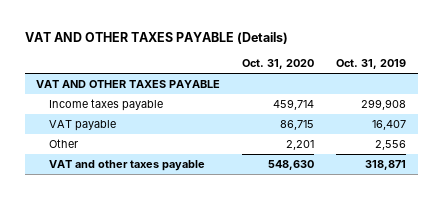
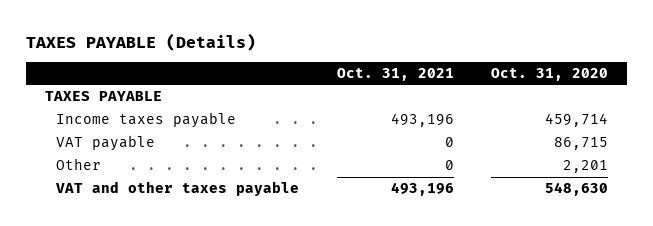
- VAT AND OTHER TAXES PAYABLE (Details)
+ TAXES PAYABLE (Details)
- | Oct. 31, 2020 | Oct. 31, 2019
+ | Oct. 31, 2021 | Oct. 31, 2020
- VAT AND OTHER TAXES PAYABLE
+ TAXES PAYABLE

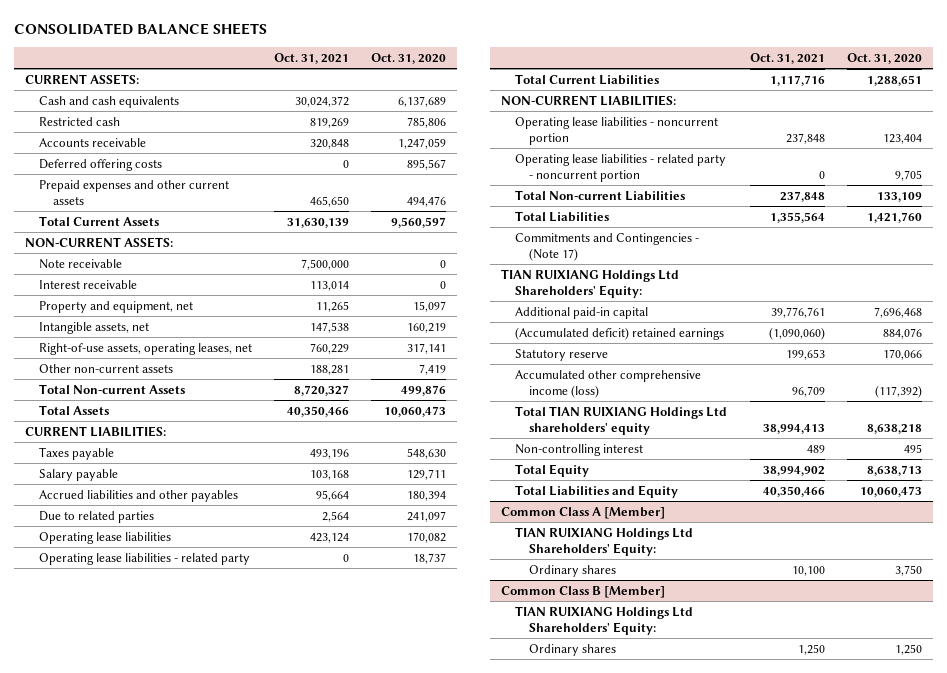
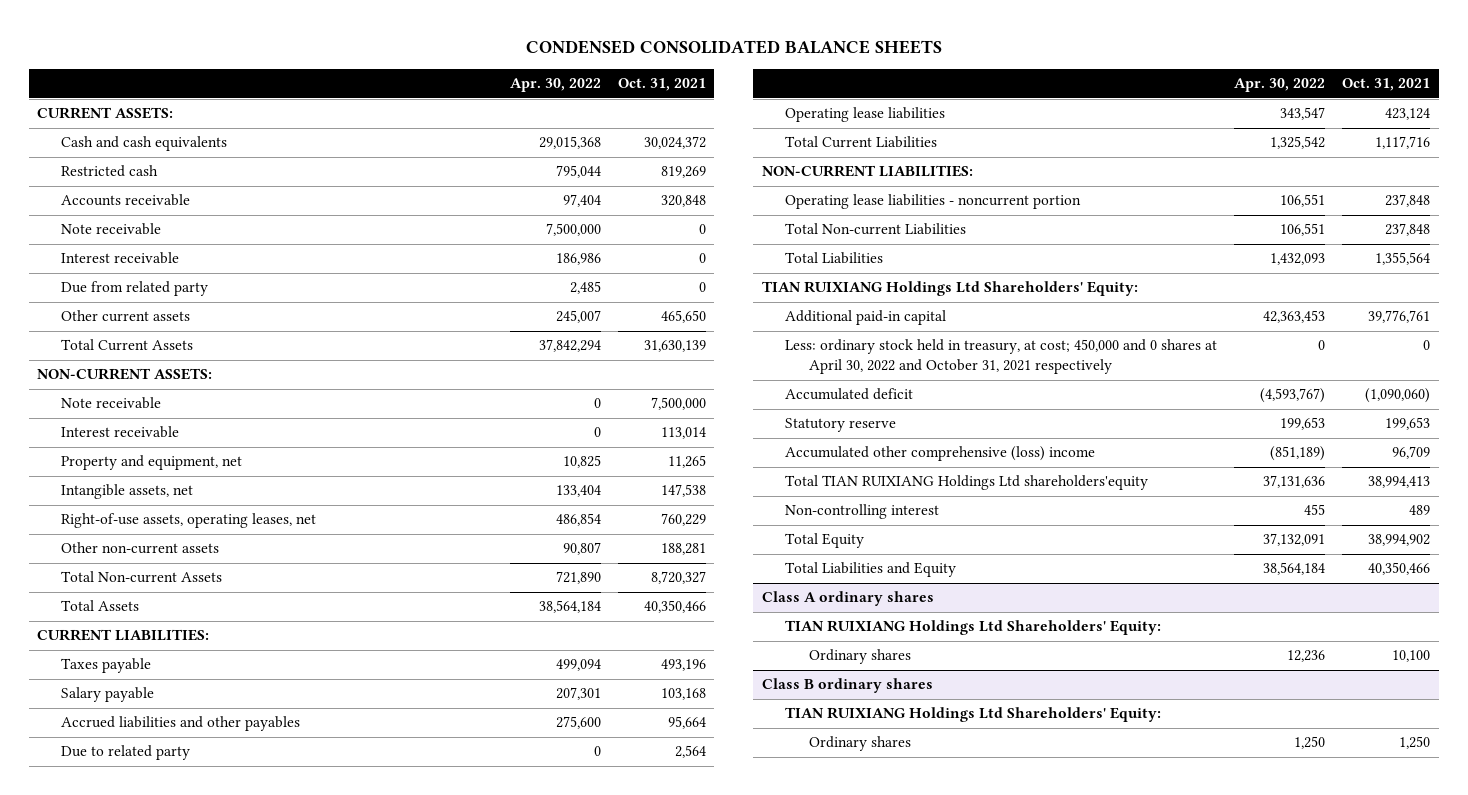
- CONSOLIDATED BALANCE SHEETS
+ CONDENSED CONSOLIDATED BALANCE SHEETS
- | Oct. 31, 2021 | Oct. 31, 2020
+ | Apr. 30, 2022 | Oct. 31, 2021
- Deferred offering costs | 0 | 895,567
- Prepaid expenses and other current assets | 465,650 | 494,476
+ Note receivable | 7,500,000 | 0
+ Interest receivable | 186,986 | 0
+ Due from related party | 2,485 | 0
+ Other current assets | 245,007 | 465,650
- Due to related parties | 2,564 | 241,097
+ Due to related party | 0 | 2,564
- Operating lease liabilities - related party | 0 | 18,737
- Operating lease liabilities - related party - noncurrent portion | 0 | 9,705
- Commitments and Contingencies - (Note 17)
- (Accumulated deficit) retained earnings | (1,090,060) | 884,076
+ Less: ordinary stock held in treasury, at cost; 450,000 and 0 shares at April 30, 2022 and October 31, 2021 respectively | 0 | 0
+ Accumulated deficit | (4,593,767) | (1,090,060)
- Accumulated other comprehensive income (loss) | 96,709 | (117,392)
- Total TIAN RUIXIANG Holdings Ltd shareholders' equity | 38,994,413 | 8,638,218
+ Accumulated other comprehensive (loss) income | (851,189) | 96,709
+ Total TIAN RUIXIANG Holdings Ltd shareholders'equity | 37,131,636 | 38,994,413
- Common Class A [Member]
+ Class A ordinary shares
- Common Class B [Member]
+ Class B ordinary shares

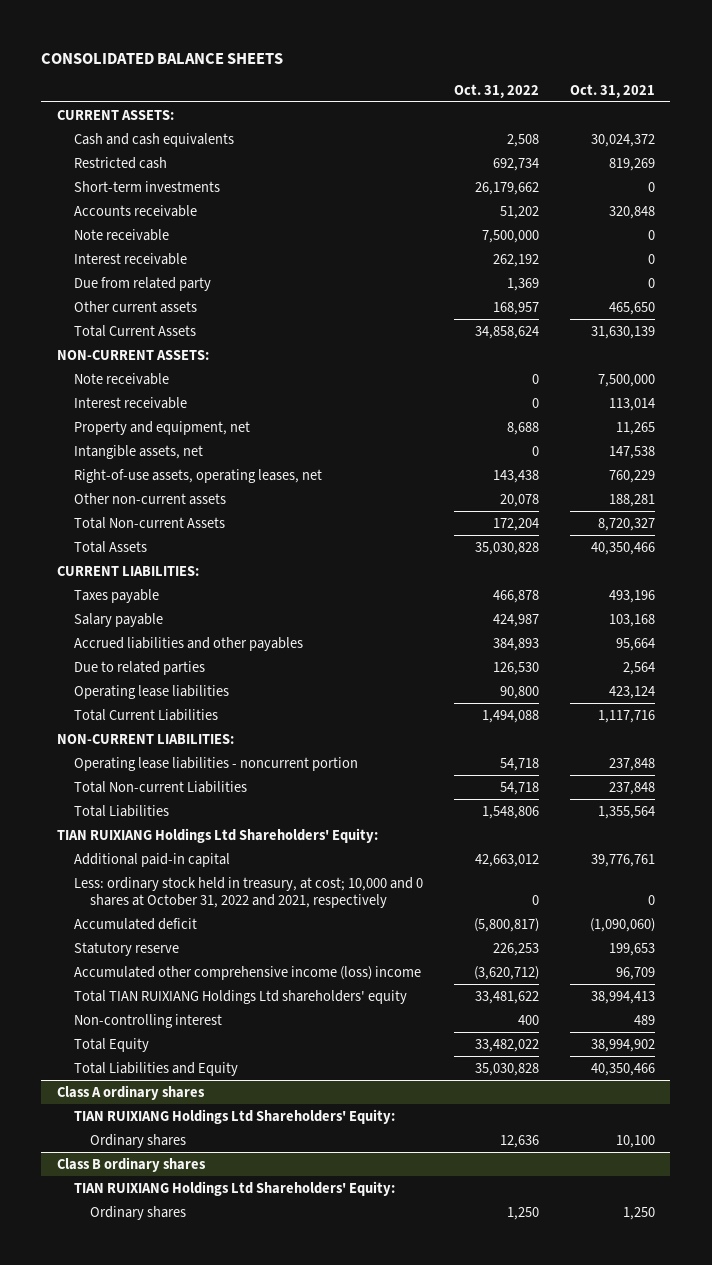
- CONDENSED CONSOLIDATED BALANCE SHEETS
+ CONSOLIDATED BALANCE SHEETS
- | Apr. 30, 2022 | Oct. 31, 2021
+ | Oct. 31, 2022 | Oct. 31, 2021
+ Short-term investments | 26,179,662 | 0
- Due to related party | 0 | 2,564
+ Due to related parties | 126,530 | 2,564
- Less: ordinary stock held in treasury, at cost; 450,000 and 0 shares at April 30, 2022 and October 31, 2021 respectively | 0 | 0
+ Less: ordinary stock held in treasury, at cost; 10,000 and 0 shares at October 31, 2022 and 2021, respectively | 0 | 0
- Accumulated other comprehensive (loss) income | (851,189) | 96,709
- Total TIAN RUIXIANG Holdings Ltd shareholders'equity | 37,131,636 | 38,994,413
+ Accumulated other comprehensive income (loss) income | (3,620,712) | 96,709
+ Total TIAN RUIXIANG Holdings Ltd shareholders' equity | 33,481,622 | 38,994,413

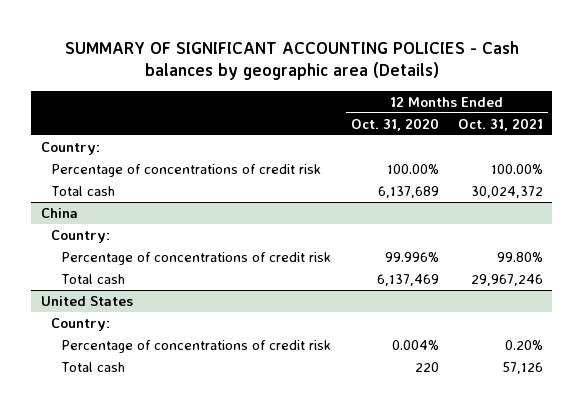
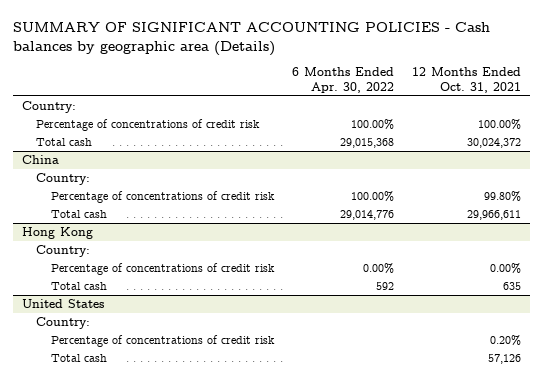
- | 12 Months Ended Oct. 31, 2020 | 12 Months Ended Oct. 31, 2021
+ | 6 Months Ended Apr. 30, 2022 | 12 Months Ended Oct. 31, 2021
@ China
- Total cash | 6,137,469 | 29,967,246
+ Total cash | 29,014,776 | 29,966,611
+ Hong Kong
+ Country:
+ Percentage of concentrations of credit risk | 0.00% | 0.00%
+ Total cash | 592 | 635

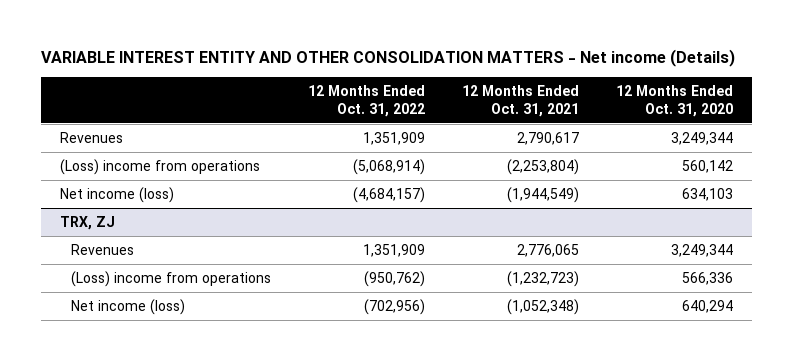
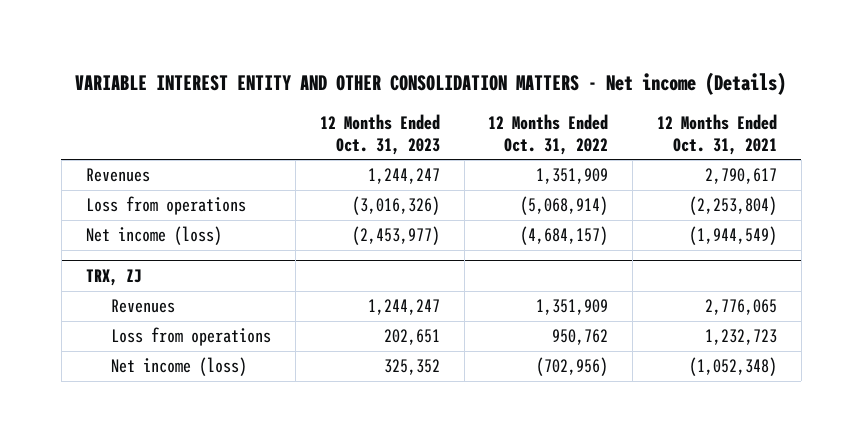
- | 12 Months Ended Oct. 31, 2022 | 12 Months Ended Oct. 31, 2021 | 12 Months Ended Oct. 31, 2020
+ | 12 Months Ended Oct. 31, 2023 | 12 Months Ended Oct. 31, 2022 | 12 Months Ended Oct. 31, 2021
- (Loss) income from operations | (5,068,914) | (2,253,804) | 560,142
+ Loss from operations | (3,016,326) | (5,068,914) | (2,253,804)
@ TRX, ZJ
- (Loss) income from operations | (950,762) | (1,232,723) | 566,336
+ Loss from operations | 202,651 | 950,762 | 1,232,723

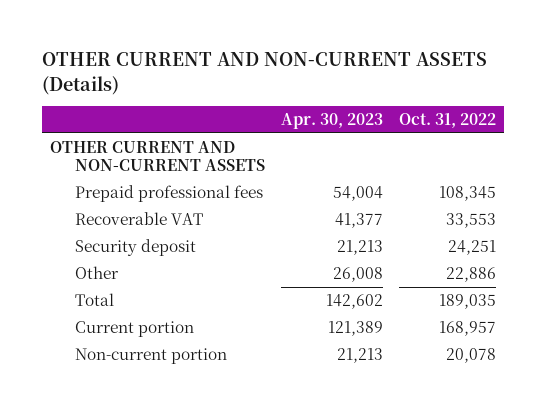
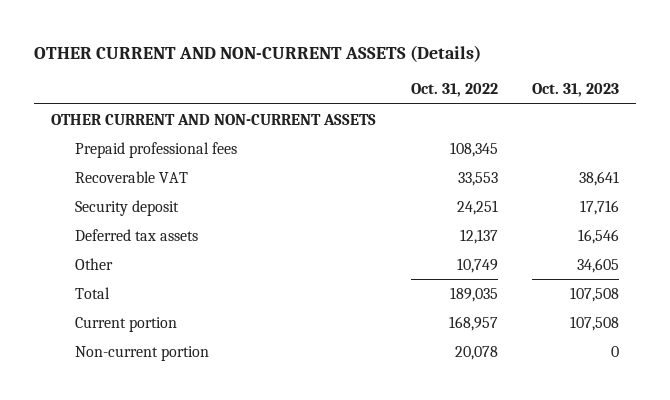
- | Apr. 30, 2023 | Oct. 31, 2022
+ | Oct. 31, 2022 | Oct. 31, 2023
- Other | 26,008 | 22,886
+ Deferred tax assets | 12,137 | 16,546
+ Other | 10,749 | 34,605

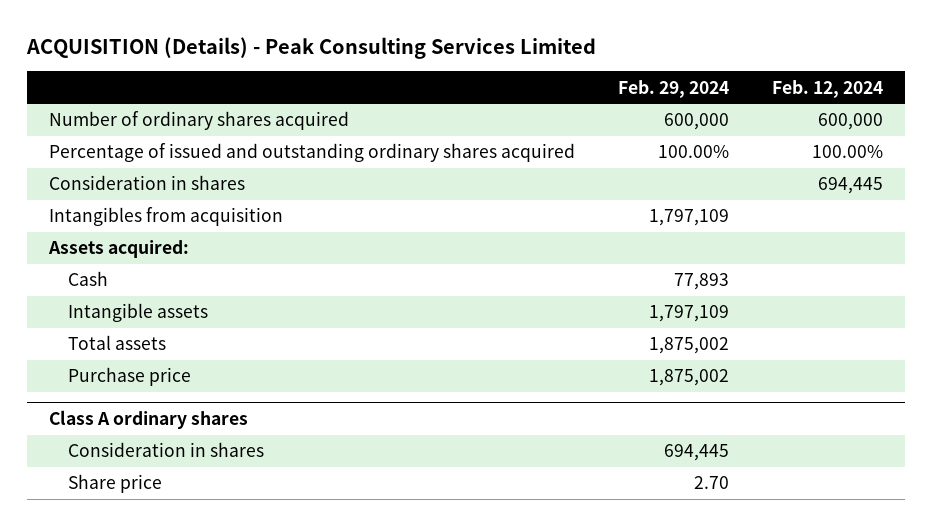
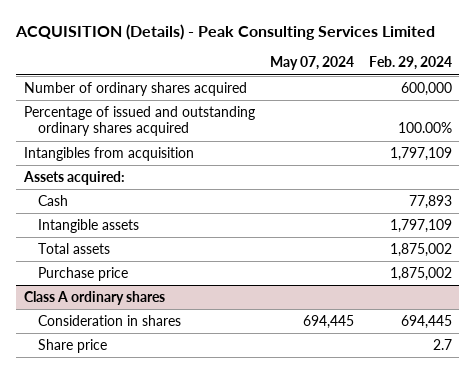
- | Feb. 29, 2024 | Feb. 12, 2024
+ | May 07, 2024 | Feb. 29, 2024
- Consideration in shares | | 694,445
@ Class A ordinary shares
- Share price | 2.70 |
+ Share price | | 2.7

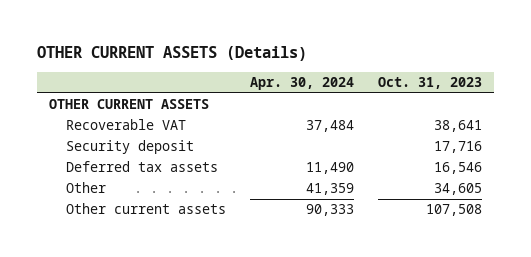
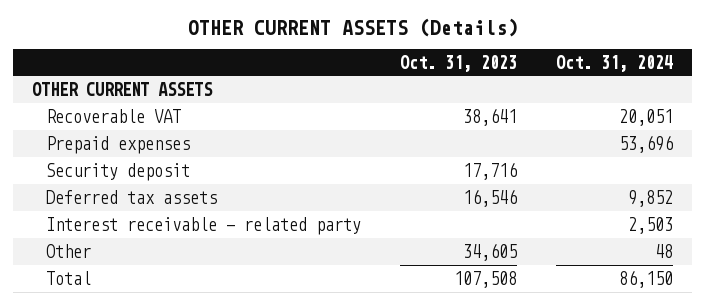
- | Apr. 30, 2024 | Oct. 31, 2023
+ | Oct. 31, 2023 | Oct. 31, 2024
+ Prepaid expenses | | 53,696
+ Interest receivable - related party | | 2,503
- Other current assets | 90,333 | 107,508
+ Total | 107,508 | 86,150

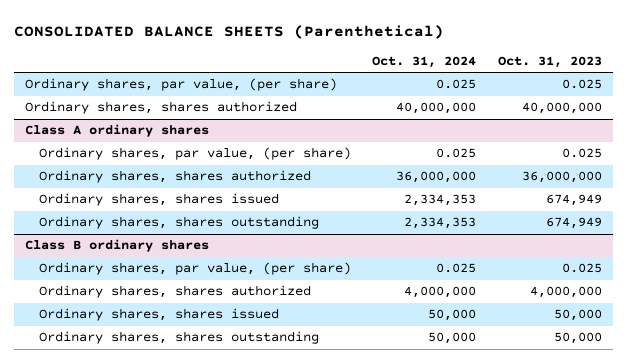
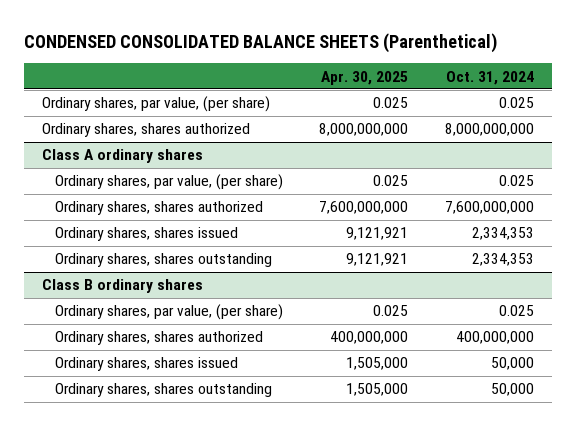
- CONSOLIDATED BALANCE SHEETS (Parenthetical)
+ CONDENSED CONSOLIDATED BALANCE SHEETS (Parenthetical)
- | Oct. 31, 2024 | Oct. 31, 2023
+ | Apr. 30, 2025 | Oct. 31, 2024
- Ordinary shares, shares authorized | 40,000,000 | 40,000,000
+ Ordinary shares, shares authorized | 8,000,000,000 | 8,000,000,000
@ Class A ordinary shares
- Ordinary shares, shares authorized | 36,000,000 | 36,000,000
+ Ordinary shares, shares authorized | 7,600,000,000 | 7,600,000,000
@ Class B ordinary shares
- Ordinary shares, shares authorized | 4,000,000 | 4,000,000
+ Ordinary shares, shares authorized | 400,000,000 | 400,000,000

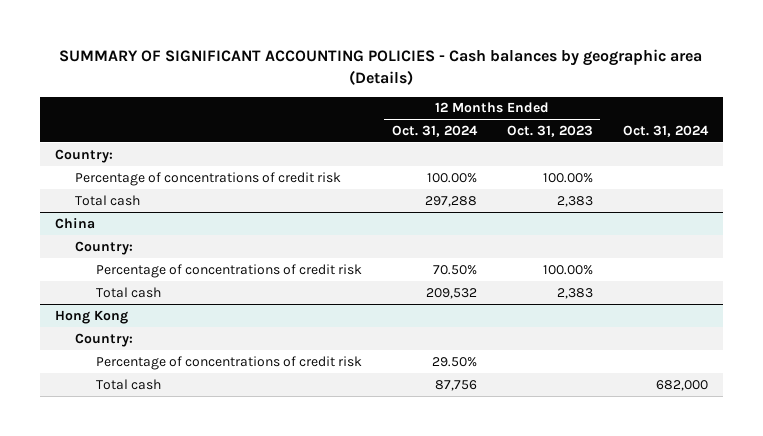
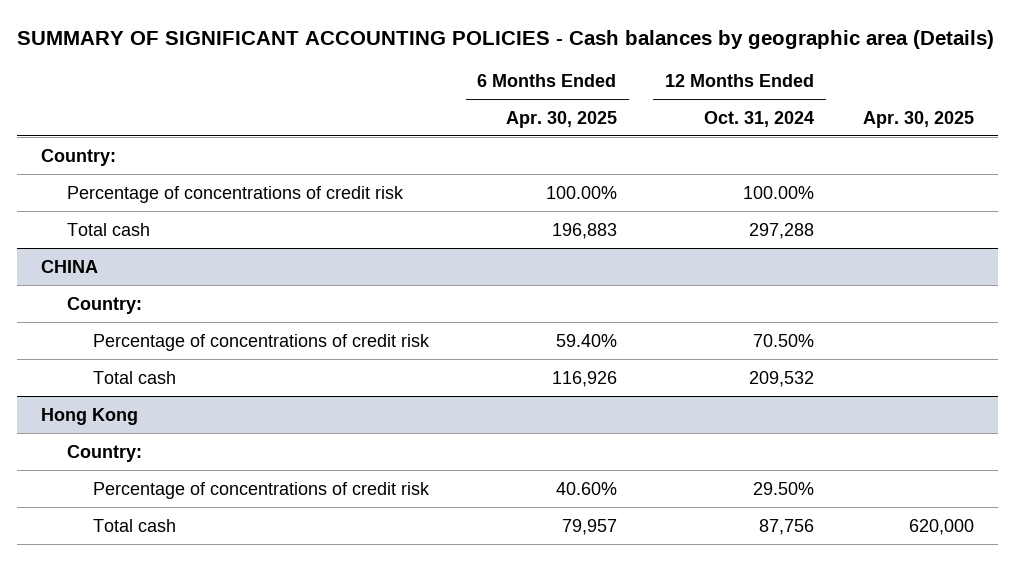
- | 12 Months Ended Oct. 31, 2024 | 12 Months Ended Oct. 31, 2023 | Oct. 31, 2024
+ | 6 Months Ended Apr. 30, 2025 | 12 Months Ended Oct. 31, 2024 | Apr. 30, 2025
- China
+ CHINA

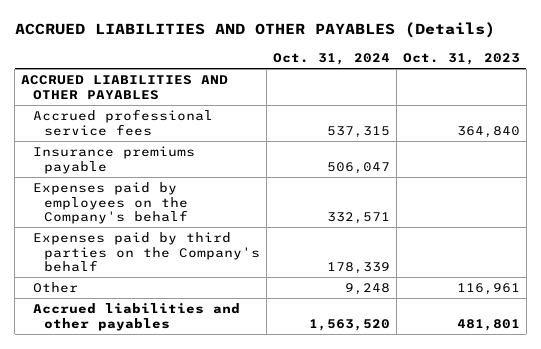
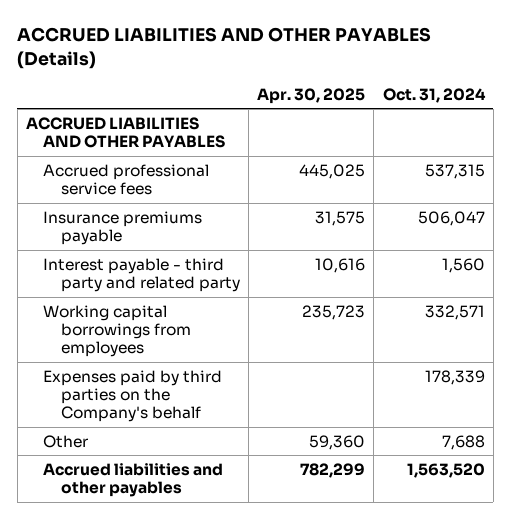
- | Oct. 31, 2024 | Oct. 31, 2023
+ | Apr. 30, 2025 | Oct. 31, 2024
- Expenses paid by employees on the Company's behalf | 332,571 |
+ Interest payable - third party and related party | 10,616 | 1,560
+ Working capital borrowings from employees | 235,723 | 332,571
- Other | 9,248 | 116,961
+ Other | 59,360 | 7,688

